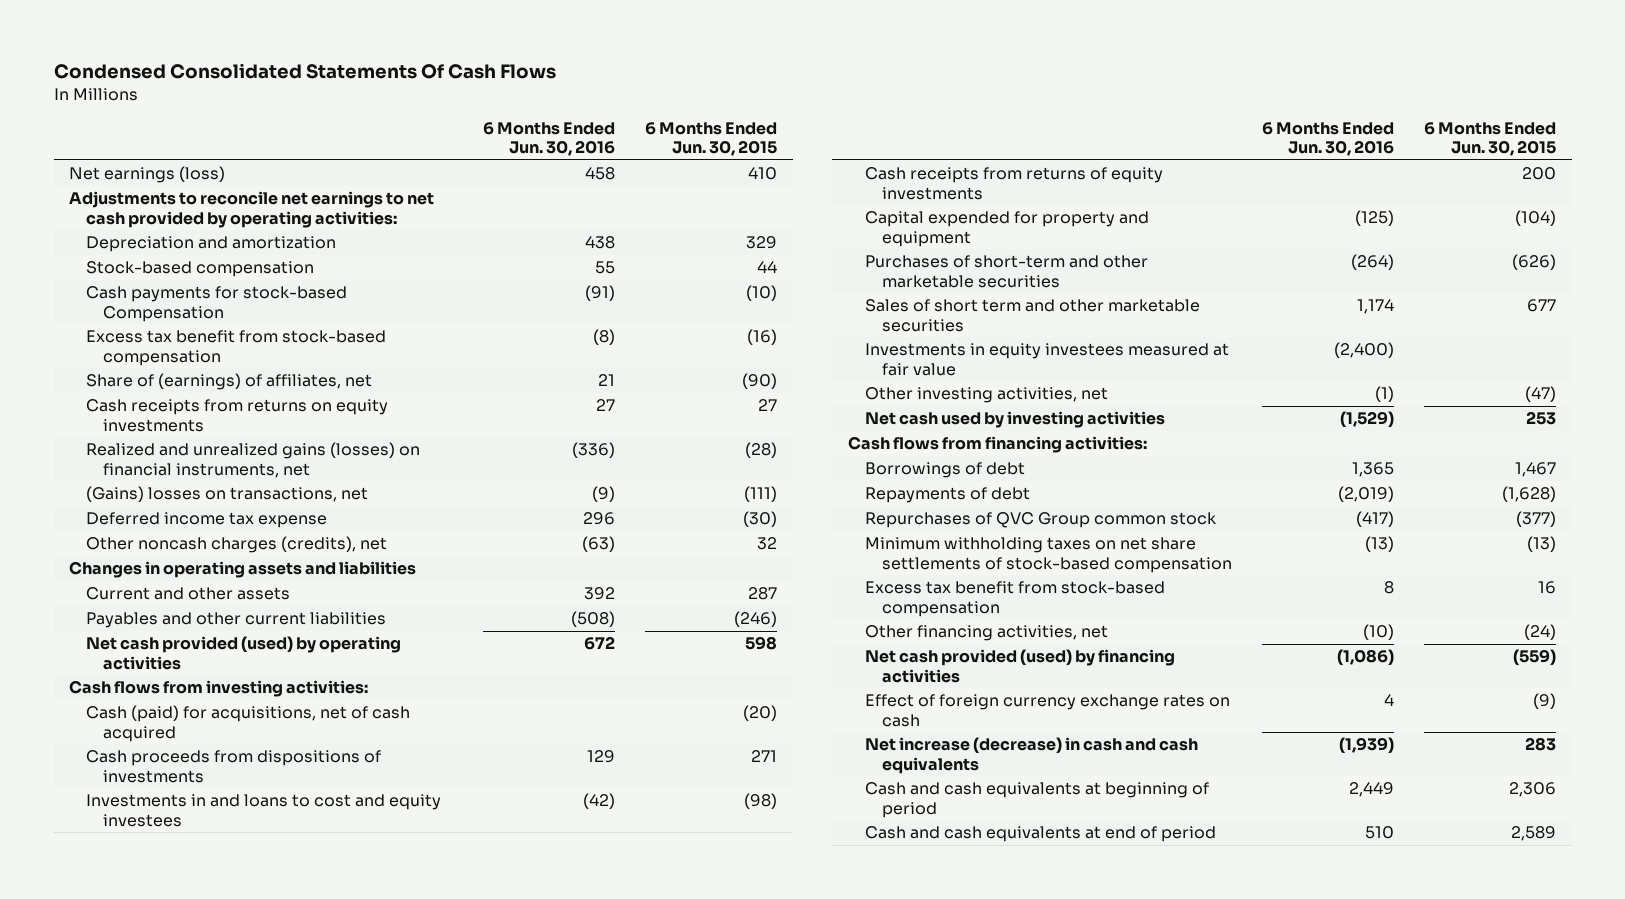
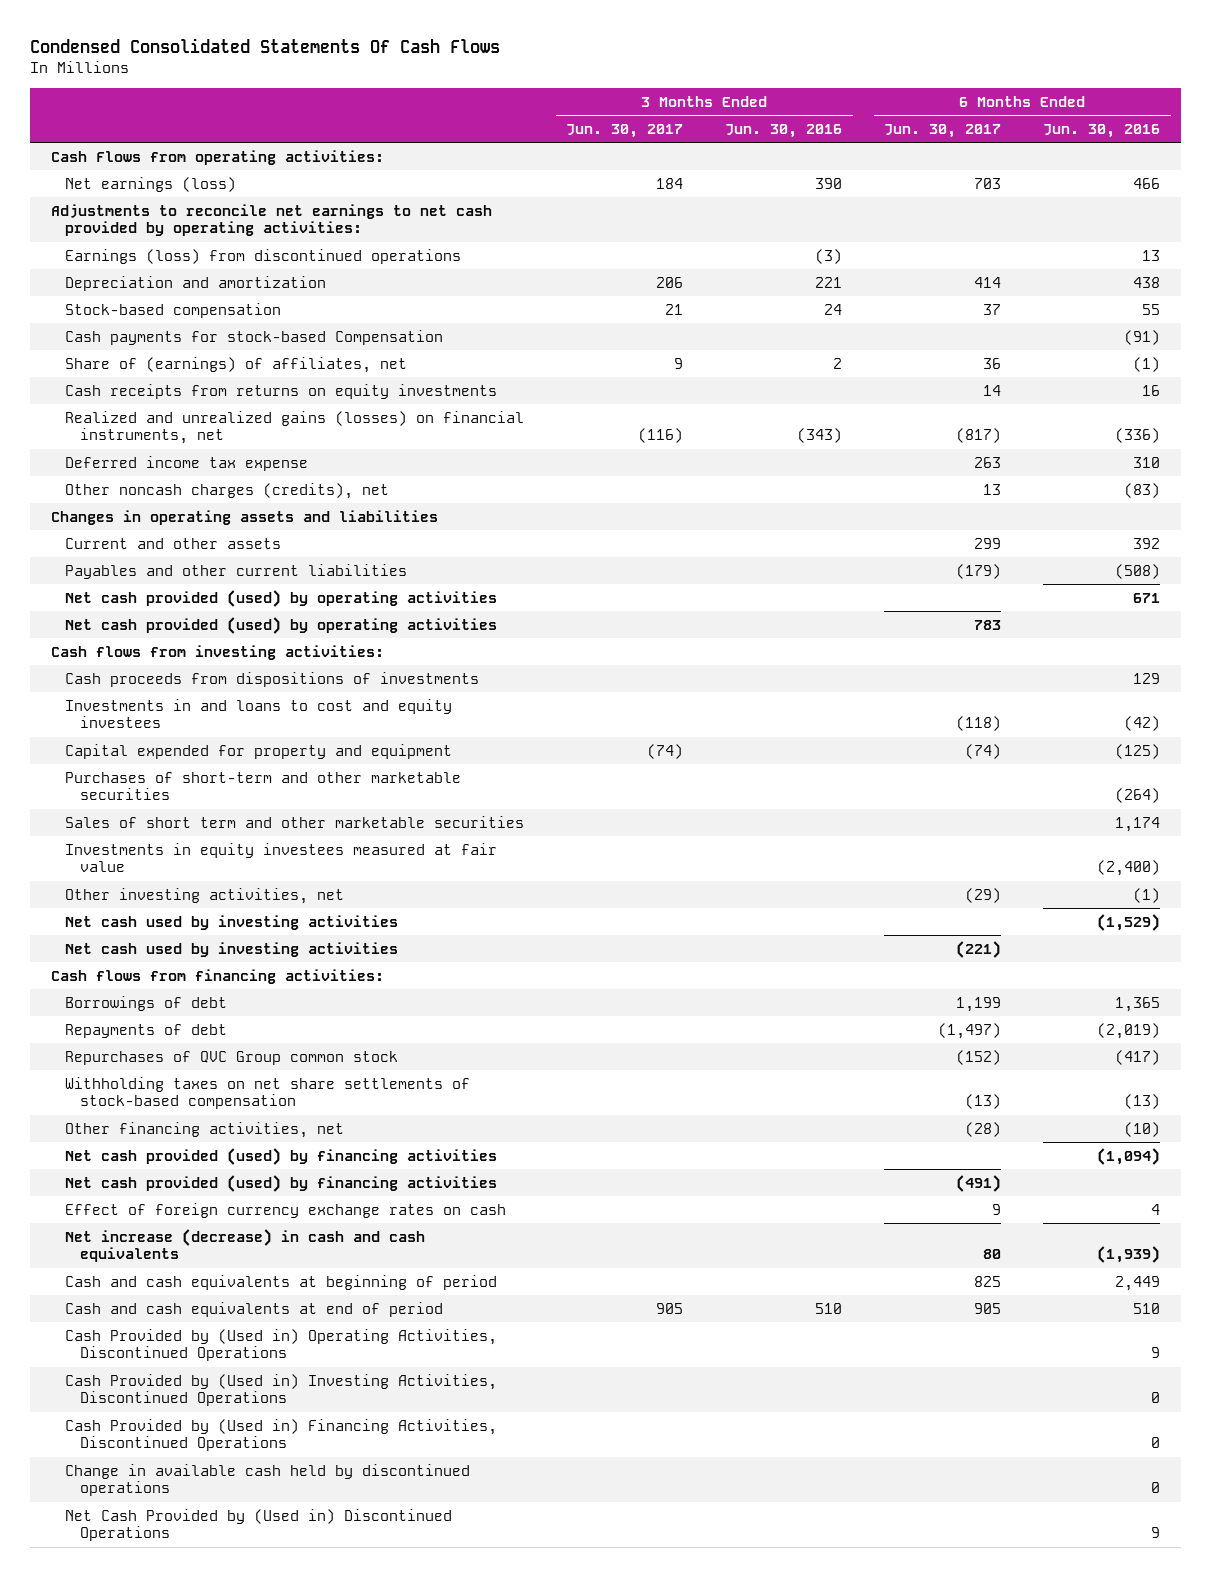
- | 6 Months Ended Jun. 30, 2016 | 6 Months Ended Jun. 30, 2015
+ | 3 Months Ended Jun. 30, 2017 | 3 Months Ended Jun. 30, 2016 | 6 Months Ended Jun. 30, 2017 | 6 Months Ended Jun. 30, 2016
- Net earnings (loss) | 458 | 410
+ Cash Flows from operating activities:
+ Net earnings (loss) | 184 | 390 | 703 | 466
+ Earnings (loss) from discontinued operations | | (3) | | 13
- Excess tax benefit from stock-based compensation | (8) | (16)
- Share of (earnings) of affiliates, net | 21 | (90)
- Cash receipts from returns on equity investments | 27 | 27
+ Share of (earnings) of affiliates, net | 9 | 2 | 36 | (1)
+ Cash receipts from returns on equity investments | | | 14 | 16
- (Gains) losses on transactions, net | (9) | (111)
- Deferred income tax expense | 296 | (30)
- Other noncash charges (credits), net | (63) | 32
+ Deferred income tax expense | | | 263 | 310
+ Other noncash charges (credits), net | | | 13 | (83)
- Net cash provided (used) by operating activities | 672 | 598
+ Net cash provided (used) by operating activities | | | | 671
+ Net cash provided (used) by operating activities | | | 783 |
- Cash (paid) for acquisitions, net of cash acquired | | (20)
- Cash receipts from returns of equity investments | | 200
+ Net cash used by investing activities | | | (221) |
- Minimum withholding taxes on net share settlements of stock-based compensation | (13) | (13)
- Excess tax benefit from stock-based compensation | 8 | 16
+ Withholding taxes on net share settlements of stock-based compensation | | | (13) | (13)
- Net cash provided (used) by financing activities | (1,086) | (559)
+ Net cash provided (used) by financing activities | | | | (1,094)
+ Net cash provided (used) by financing activities | | | (491) |
+ Cash Provided by (Used in) Operating Activities, Discontinued Operations | | | | 9
+ Cash Provided by (Used in) Investing Activities, Discontinued Operations | | | | 0
+ Cash Provided by (Used in) Financing Activities, Discontinued Operations | | | | 0
+ Change in available cash held by discontinued operations | | | | 0
+ Net Cash Provided by (Used in) Discontinued Operations | | | | 9

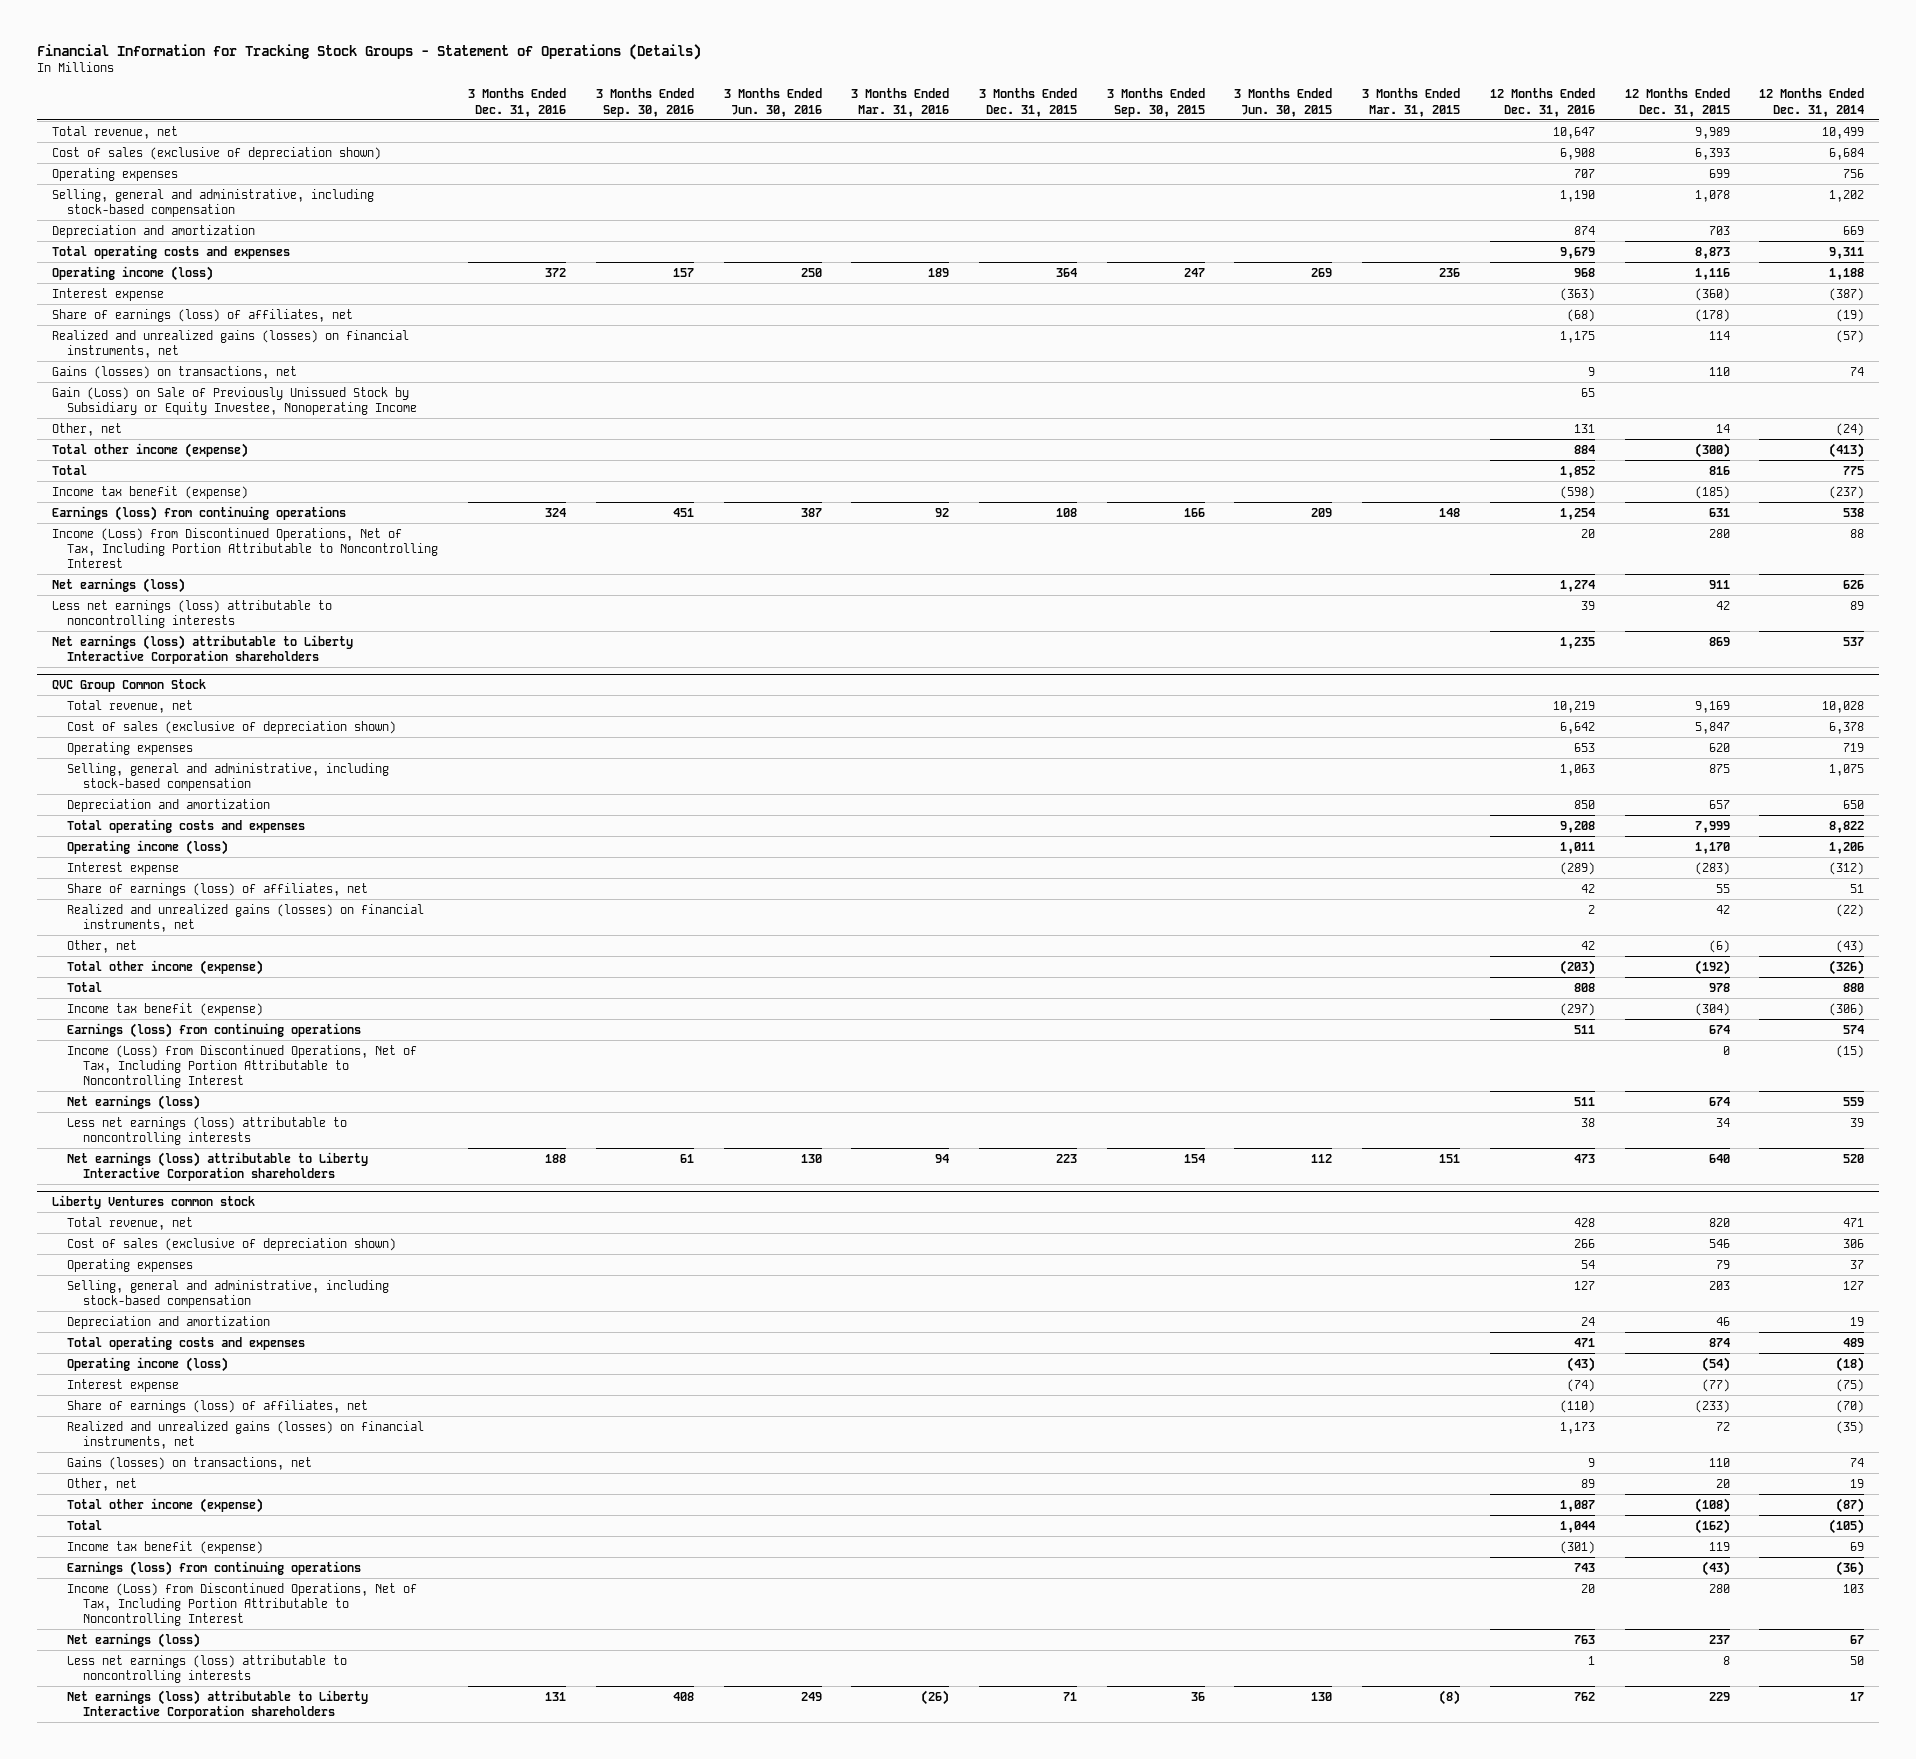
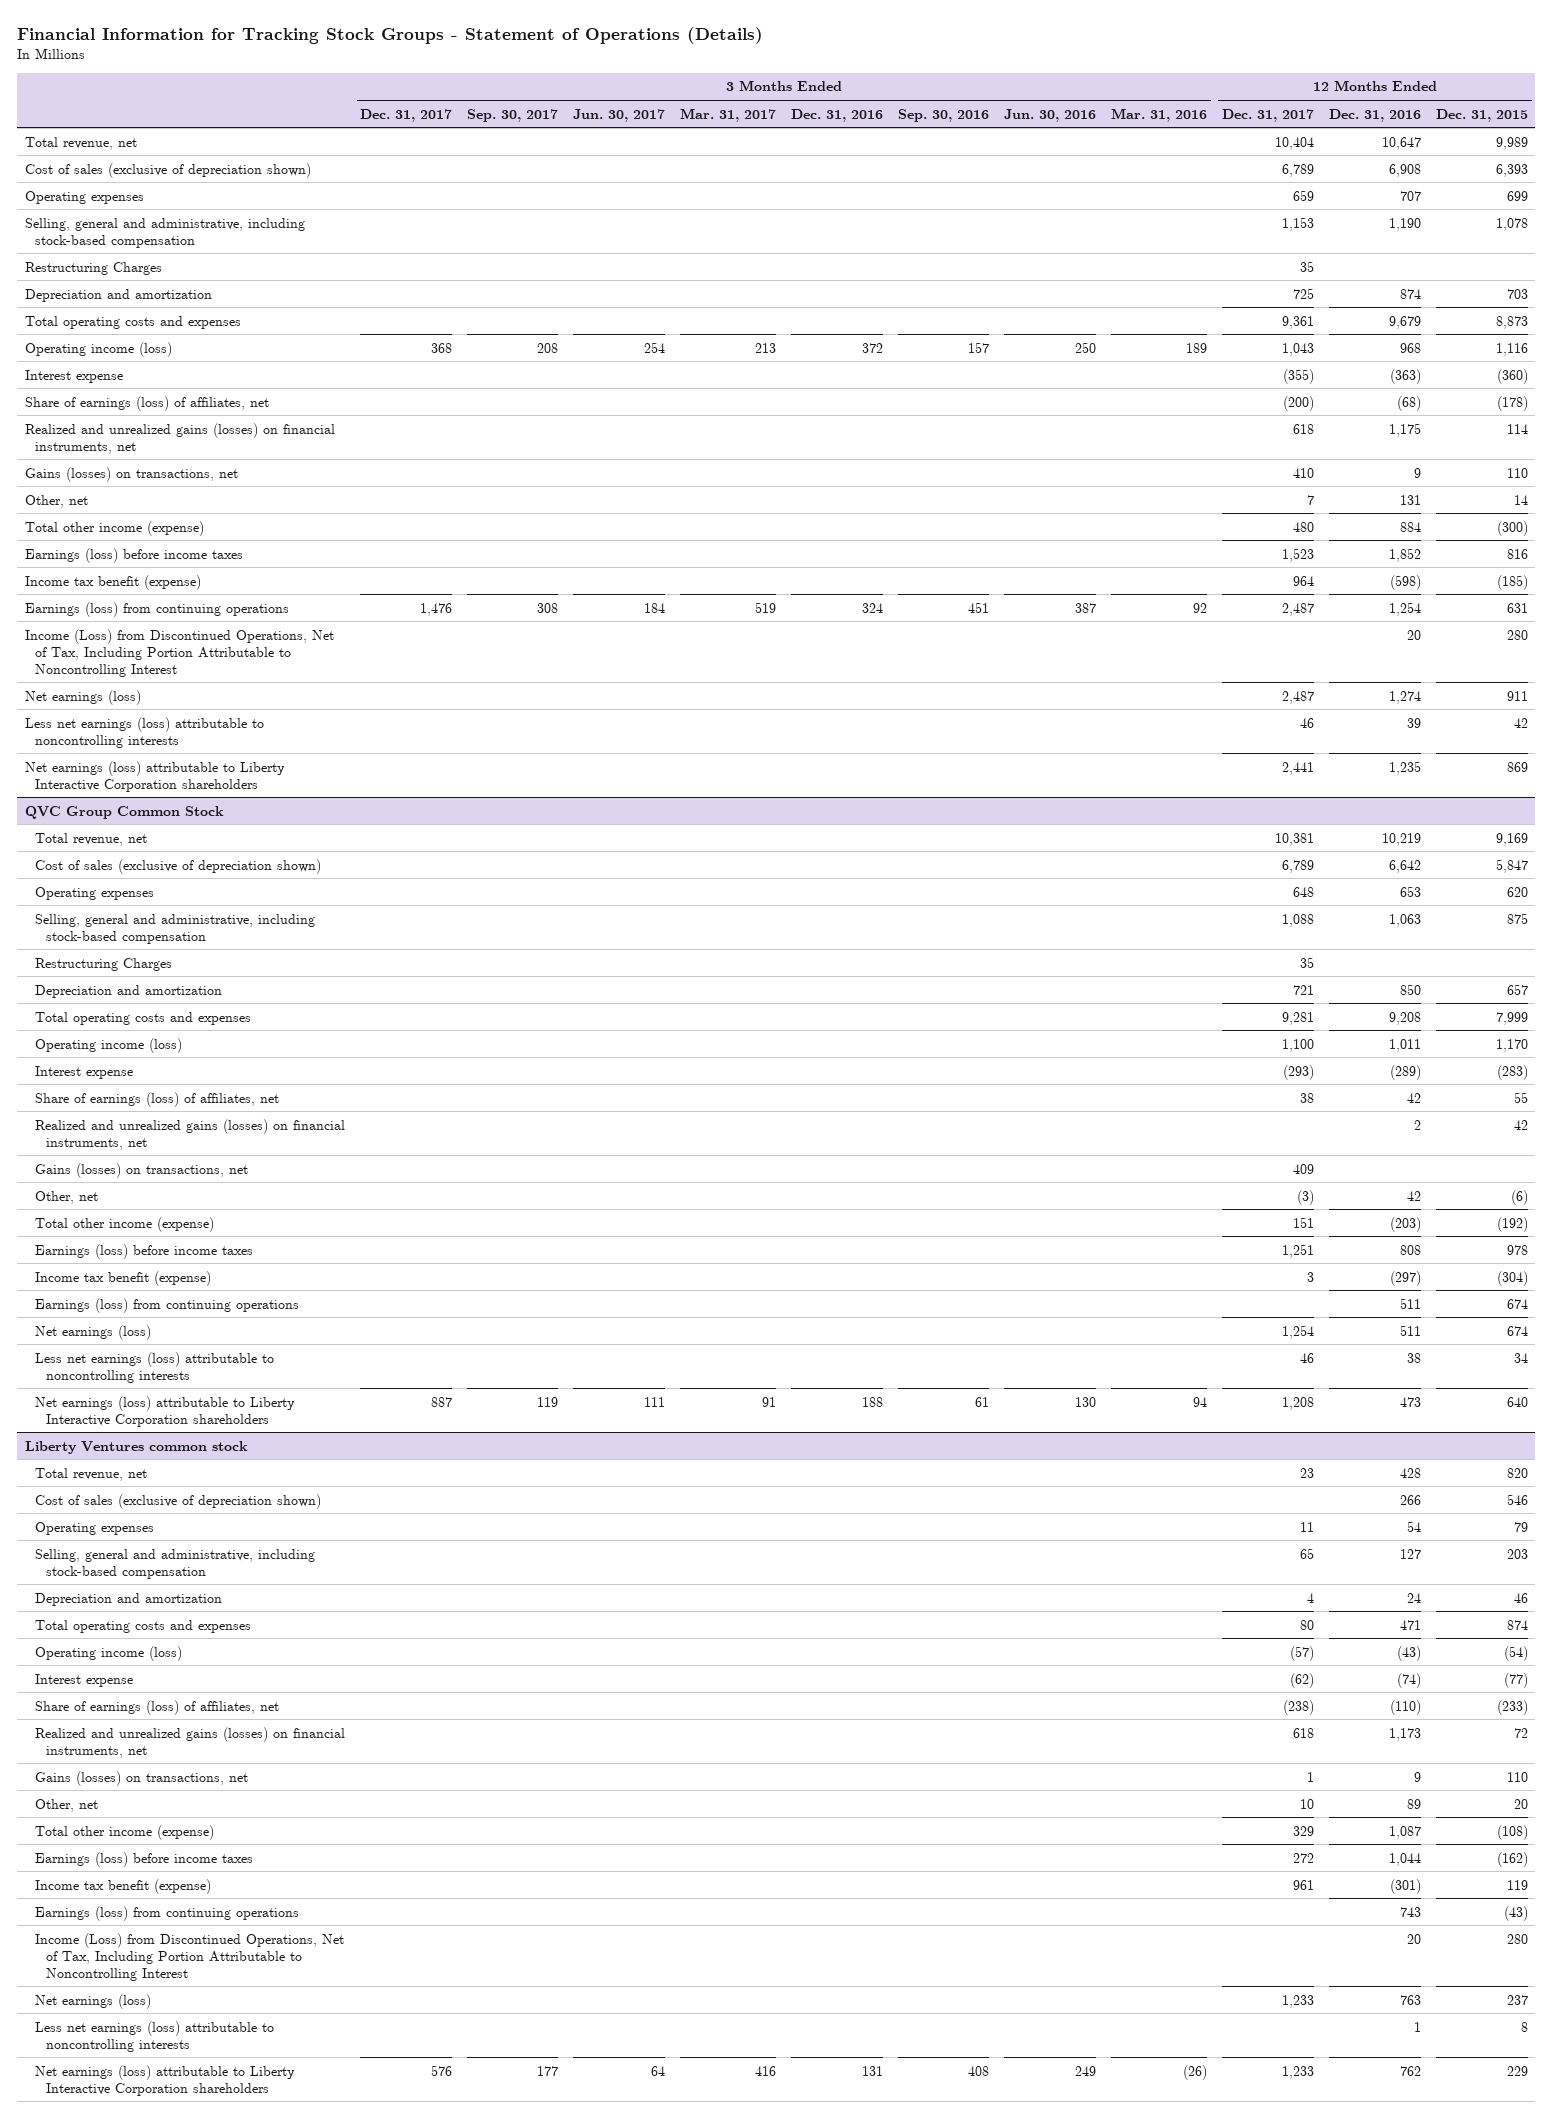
- | 3 Months Ended Dec. 31, 2016 | 3 Months Ended Sep. 30, 2016 | 3 Months Ended Jun. 30, 2016 | 3 Months Ended Mar. 31, 2016 | 3 Months Ended Dec. 31, 2015 | 3 Months Ended Sep. 30, 2015 | 3 Months Ended Jun. 30, 2015 | 3 Months Ended Mar. 31, 2015 | 12 Months Ended Dec. 31, 2016 | 12 Months Ended Dec. 31, 2015 | 12 Months Ended Dec. 31, 2014
+ | 3 Months Ended Dec. 31, 2017 | 3 Months Ended Sep. 30, 2017 | 3 Months Ended Jun. 30, 2017 | 3 Months Ended Mar. 31, 2017 | 3 Months Ended Dec. 31, 2016 | 3 Months Ended Sep. 30, 2016 | 3 Months Ended Jun. 30, 2016 | 3 Months Ended Mar. 31, 2016 | 12 Months Ended Dec. 31, 2017 | 12 Months Ended Dec. 31, 2016 | 12 Months Ended Dec. 31, 2015
+ Restructuring Charges | | | | | | | | | 35 | |
- Gain (Loss) on Sale of Previously Unissued Stock by Subsidiary or Equity Investee, Nonoperating Income | | | | | | | | | 65 | |
- Total | | | | | | | | | 1,852 | 816 | 775
+ Earnings (loss) before income taxes | | | | | | | | | 1,523 | 1,852 | 816
@ QVC Group Common Stock
+ Restructuring Charges | | | | | | | | | 35 | |
+ Gains (losses) on transactions, net | | | | | | | | | 409 | |
- Total | | | | | | | | | 808 | 978 | 880
+ Earnings (loss) before income taxes | | | | | | | | | 1,251 | 808 | 978
- Income (Loss) from Discontinued Operations, Net of Tax, Including Portion Attributable to Noncontrolling Interest | | | | | | | | | | 0 | (15)
@ Liberty Ventures common stock
- Total | | | | | | | | | 1,044 | (162) | (105)
+ Earnings (loss) before income taxes | | | | | | | | | 272 | 1,044 | (162)

